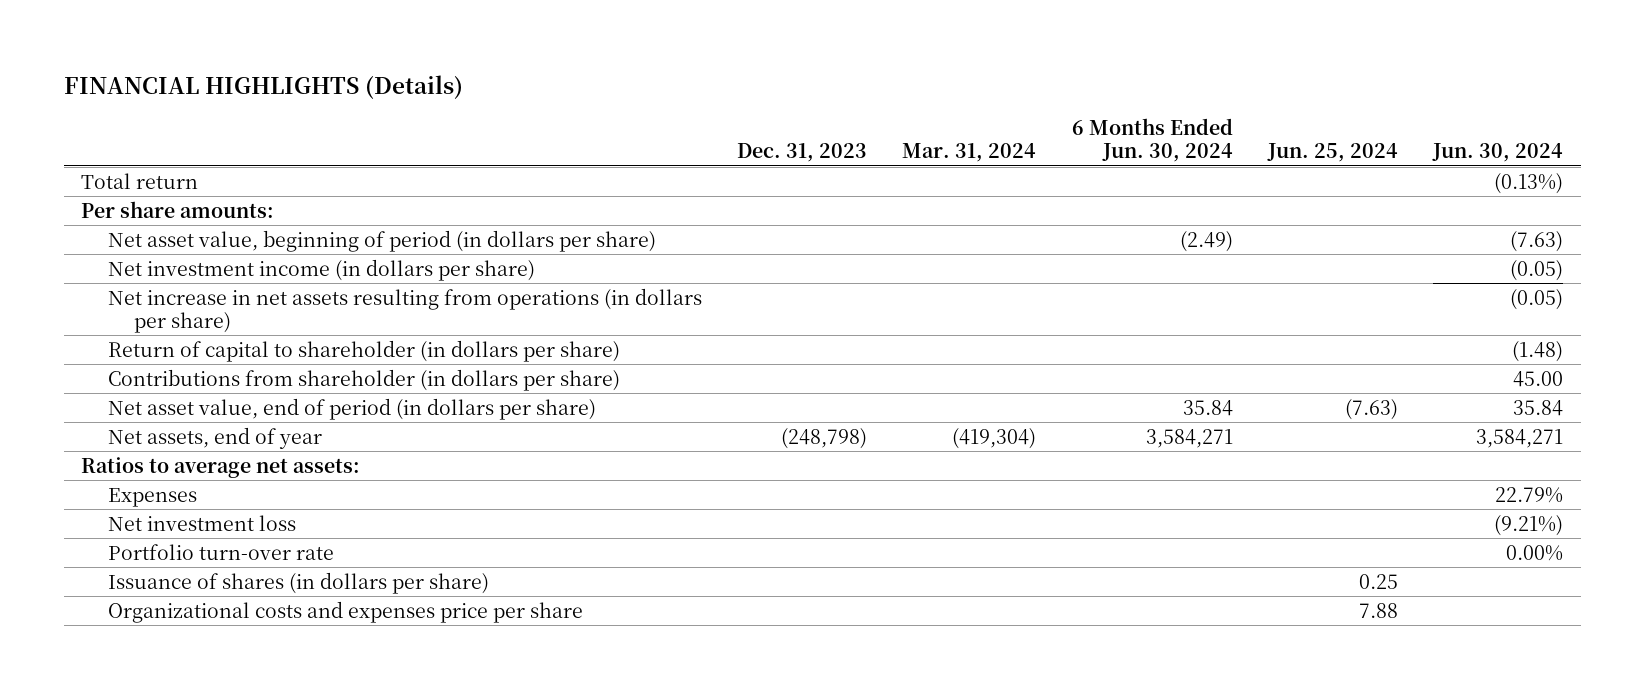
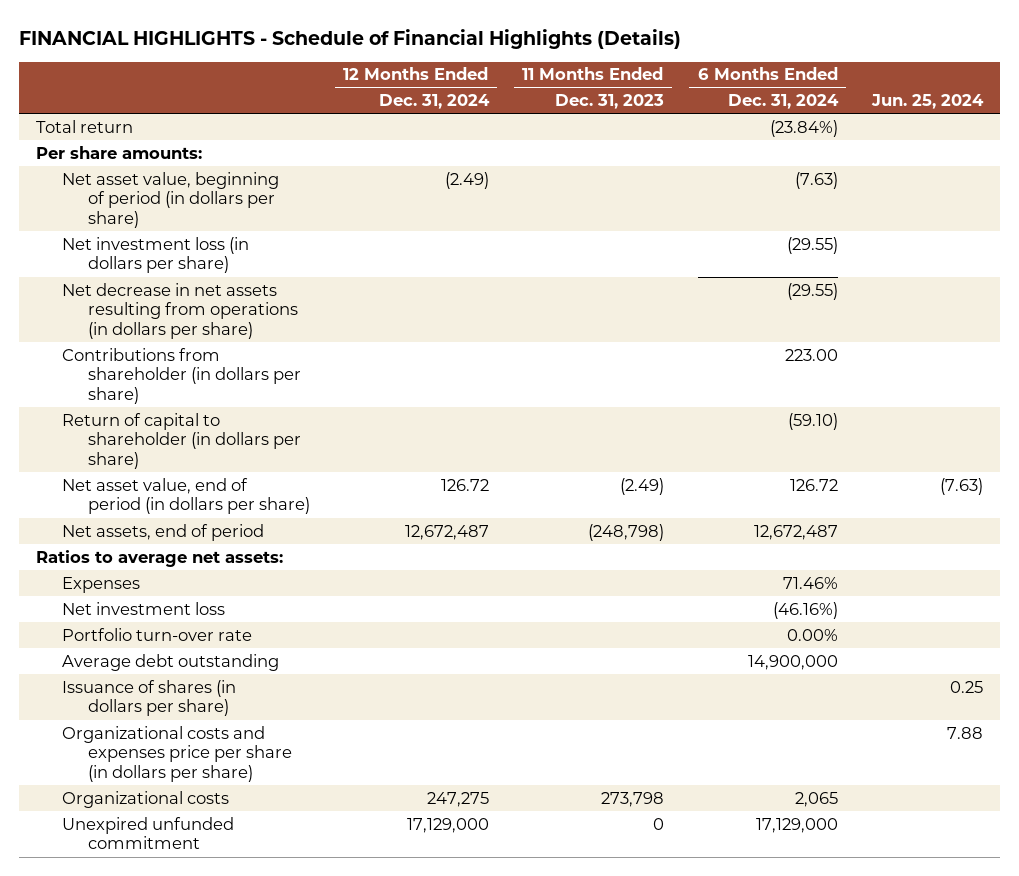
- FINANCIAL HIGHLIGHTS (Details)
+ FINANCIAL HIGHLIGHTS - Schedule of Financial Highlights (Details)
- | Dec. 31, 2023 | Mar. 31, 2024 | 6 Months Ended Jun. 30, 2024 | Jun. 25, 2024 | Jun. 30, 2024
+ | 12 Months Ended Dec. 31, 2024 | 11 Months Ended Dec. 31, 2023 | 6 Months Ended Dec. 31, 2024 | Jun. 25, 2024
- Net investment income (in dollars per share) | | | | | (0.05)
- Net increase in net assets resulting from operations (in dollars per share) | | | | | (0.05)
+ Net investment loss (in dollars per share) | | | (29.55) |
+ Net decrease in net assets resulting from operations (in dollars per share) | | | (29.55) |
moved down: Return of capital to shareholder (in dollars per share) | | | (59.10) |
- Net assets, end of year | (248,798) | (419,304) | 3,584,271 | | 3,584,271
+ Net assets, end of period | 12,672,487 | (248,798) | 12,672,487 |
+ Average debt outstanding | | | 14,900,000 |
- Organizational costs and expenses price per share | | | | 7.88 |
+ Organizational costs and expenses price per share (in dollars per share) | | | | 7.88
+ Organizational costs | 247,275 | 273,798 | 2,065 |
+ Unexpired unfunded commitment | 17,129,000 | 0 | 17,129,000 |

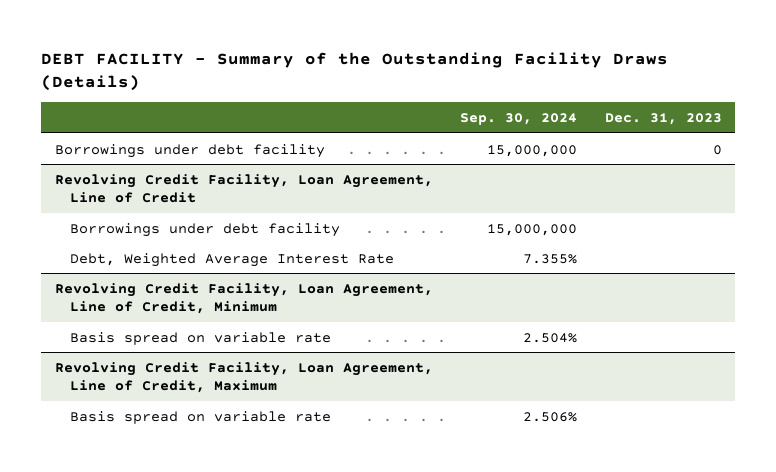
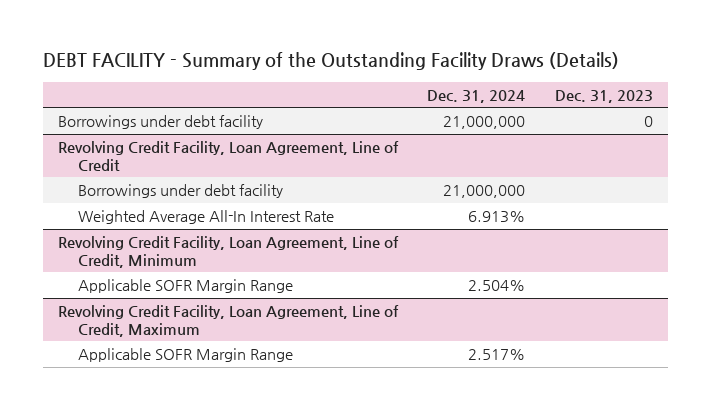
- | Sep. 30, 2024 | Dec. 31, 2023
+ | Dec. 31, 2024 | Dec. 31, 2023
@ Revolving Credit Facility, Loan Agreement, Line of Credit
- Debt, Weighted Average Interest Rate | 7.355% |
+ Weighted Average All-In Interest Rate | 6.913% |
@ Revolving Credit Facility, Loan Agreement, Line of Credit, Minimum
- Basis spread on variable rate | 2.504% |
+ Applicable SOFR Margin Range | 2.504% |
@ Revolving Credit Facility, Loan Agreement, Line of Credit, Maximum
- Basis spread on variable rate | 2.506% |
+ Applicable SOFR Margin Range | 2.517% |

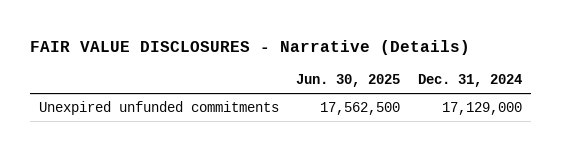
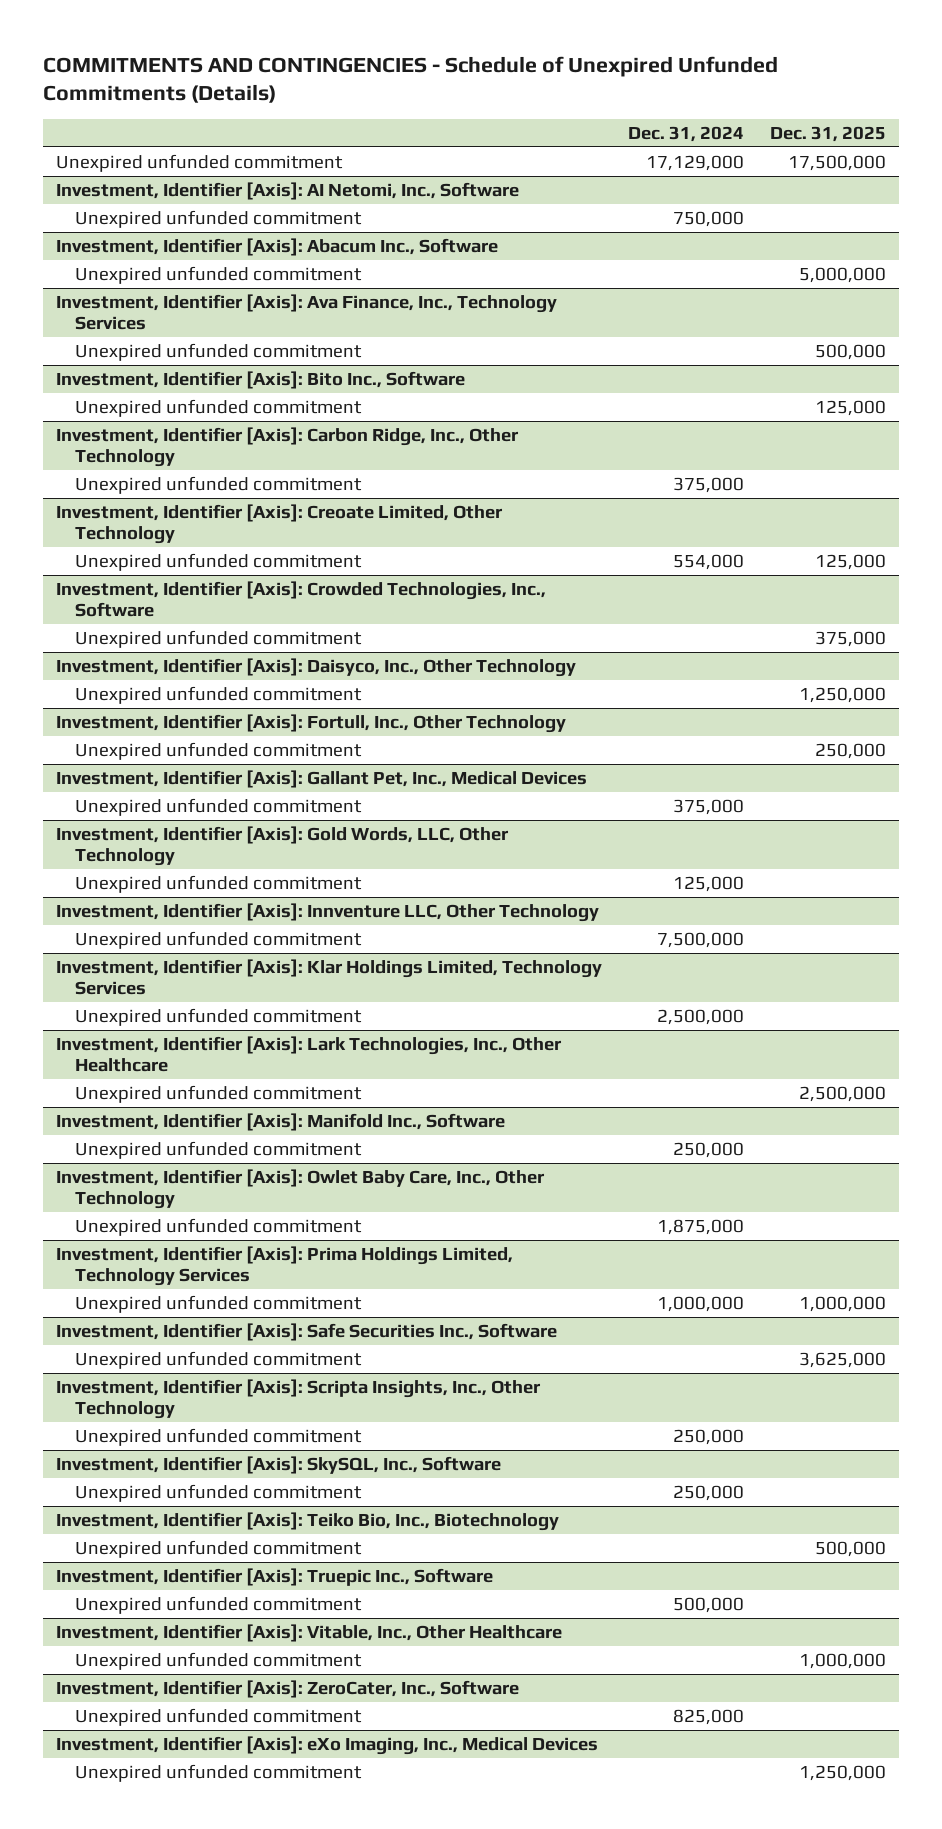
- FAIR VALUE DISCLOSURES - Narrative (Details)
+ COMMITMENTS AND CONTINGENCIES - Schedule of Unexpired Unfunded Commitments (Details)
- | Jun. 30, 2025 | Dec. 31, 2024
+ | Dec. 31, 2024 | Dec. 31, 2025
- Unexpired unfunded commitments | 17,562,500 | 17,129,000
+ Unexpired unfunded commitment | 17,129,000 | 17,500,000
+ Investment, Identifier [Axis]: AI Netomi, Inc., Software
+ Unexpired unfunded commitment | 750,000 |
+ Investment, Identifier [Axis]: Abacum Inc., Software
+ Unexpired unfunded commitment | | 5,000,000
+ Investment, Identifier [Axis]: Ava Finance, Inc., Technology Services
+ Unexpired unfunded commitment | | 500,000
+ Investment, Identifier [Axis]: Bito Inc., Software
+ Unexpired unfunded commitment | | 125,000
+ Investment, Identifier [Axis]: Carbon Ridge, Inc., Other Technology
+ Unexpired unfunded commitment | 375,000 |
+ Investment, Identifier [Axis]: Creoate Limited, Other Technology
+ Unexpired unfunded commitment | 554,000 | 125,000
+ Investment, Identifier [Axis]: Crowded Technologies, Inc., Software
+ Unexpired unfunded commitment | | 375,000
+ Investment, Identifier [Axis]: Daisyco, Inc., Other Technology
+ Unexpired unfunded commitment | | 1,250,000
+ Investment, Identifier [Axis]: Fortull, Inc., Other Technology
+ Unexpired unfunded commitment | | 250,000
+ Investment, Identifier [Axis]: Gallant Pet, Inc., Medical Devices
+ Unexpired unfunded commitment | 375,000 |
+ Investment, Identifier [Axis]: Gold Words, LLC, Other Technology
+ Unexpired unfunded commitment | 125,000 |
+ Investment, Identifier [Axis]: Innventure LLC, Other Technology
+ Unexpired unfunded commitment | 7,500,000 |
+ Investment, Identifier [Axis]: Klar Holdings Limited, Technology Services
+ Unexpired unfunded commitment | 2,500,000 |
+ Investment, Identifier [Axis]: Lark Technologies, Inc., Other Healthcare
+ Unexpired unfunded commitment | | 2,500,000
+ Investment, Identifier [Axis]: Manifold Inc., Software
+ Unexpired unfunded commitment | 250,000 |
+ Investment, Identifier [Axis]: Owlet Baby Care, Inc., Other Technology
+ Unexpired unfunded commitment | 1,875,000 |
+ Investment, Identifier [Axis]: Prima Holdings Limited, Technology Services
+ Unexpired unfunded commitment | 1,000,000 | 1,000,000
+ Investment, Identifier [Axis]: Safe Securities Inc., Software
+ Unexpired unfunded commitment | | 3,625,000
+ Investment, Identifier [Axis]: Scripta Insights, Inc., Other Technology
+ Unexpired unfunded commitment | 250,000 |
+ Investment, Identifier [Axis]: SkySQL, Inc., Software
+ Unexpired unfunded commitment | 250,000 |
+ Investment, Identifier [Axis]: Teiko Bio, Inc., Biotechnology
+ Unexpired unfunded commitment | | 500,000
+ Investment, Identifier [Axis]: Truepic Inc., Software
+ Unexpired unfunded commitment | 500,000 |
+ Investment, Identifier [Axis]: Vitable, Inc., Other Healthcare
+ Unexpired unfunded commitment | | 1,000,000
+ Investment, Identifier [Axis]: ZeroCater, Inc., Software
+ Unexpired unfunded commitment | 825,000 |
+ Investment, Identifier [Axis]: eXo Imaging, Inc., Medical Devices
+ Unexpired unfunded commitment | | 1,250,000

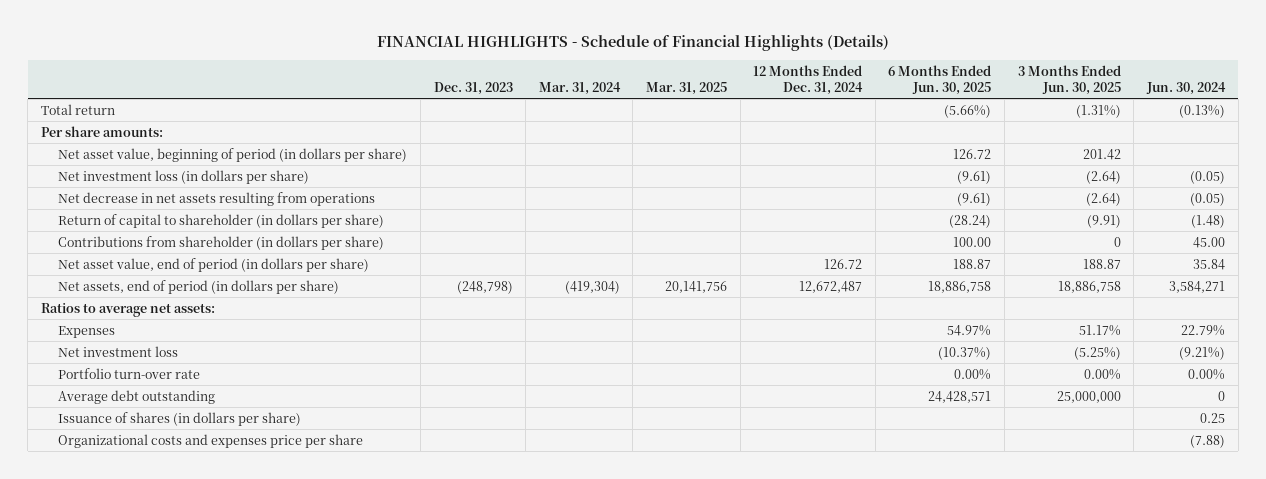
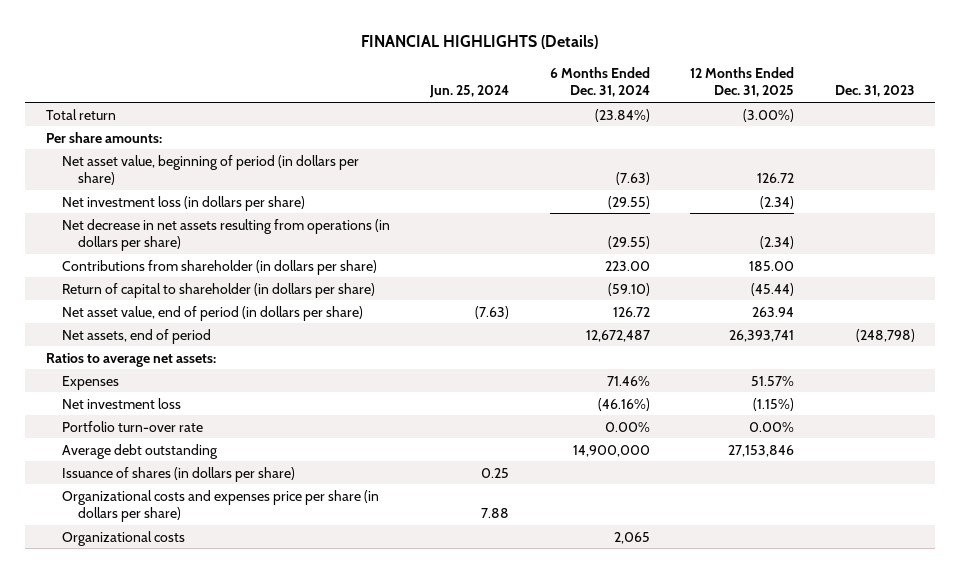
- FINANCIAL HIGHLIGHTS - Schedule of Financial Highlights (Details)
+ FINANCIAL HIGHLIGHTS (Details)
- | Dec. 31, 2023 | Mar. 31, 2024 | Mar. 31, 2025 | 12 Months Ended Dec. 31, 2024 | 6 Months Ended Jun. 30, 2025 | 3 Months Ended Jun. 30, 2025 | Jun. 30, 2024
+ | Jun. 25, 2024 | 6 Months Ended Dec. 31, 2024 | 12 Months Ended Dec. 31, 2025 | Dec. 31, 2023
- Net decrease in net assets resulting from operations | | | | | (9.61) | (2.64) | (0.05)
+ Net decrease in net assets resulting from operations (in dollars per share) | | (29.55) | (2.34) |
moved down: Return of capital to shareholder (in dollars per share) | | (59.10) | (45.44) |
- Net assets, end of period (in dollars per share) | (248,798) | (419,304) | 20,141,756 | 12,672,487 | 18,886,758 | 18,886,758 | 3,584,271
+ Net assets, end of period | | 12,672,487 | 26,393,741 | (248,798)
- Organizational costs and expenses price per share | | | | | | | (7.88)
+ Organizational costs and expenses price per share (in dollars per share) | 7.88 | | |
+ Organizational costs | | 2,065 | |

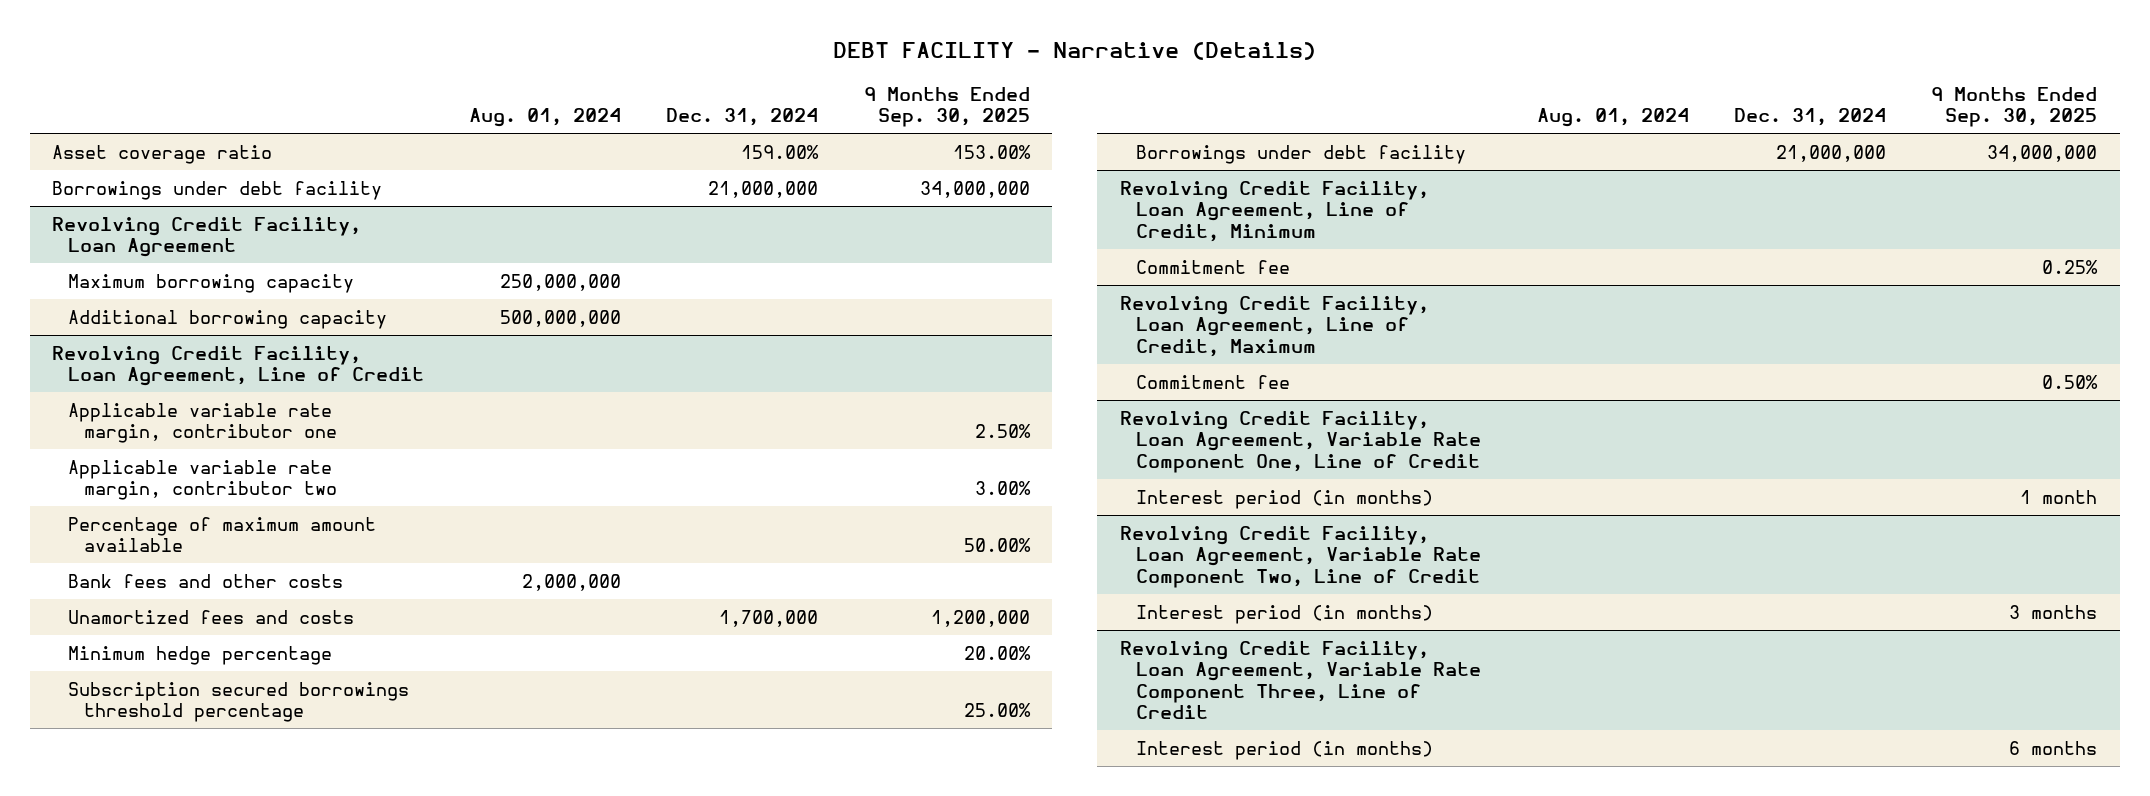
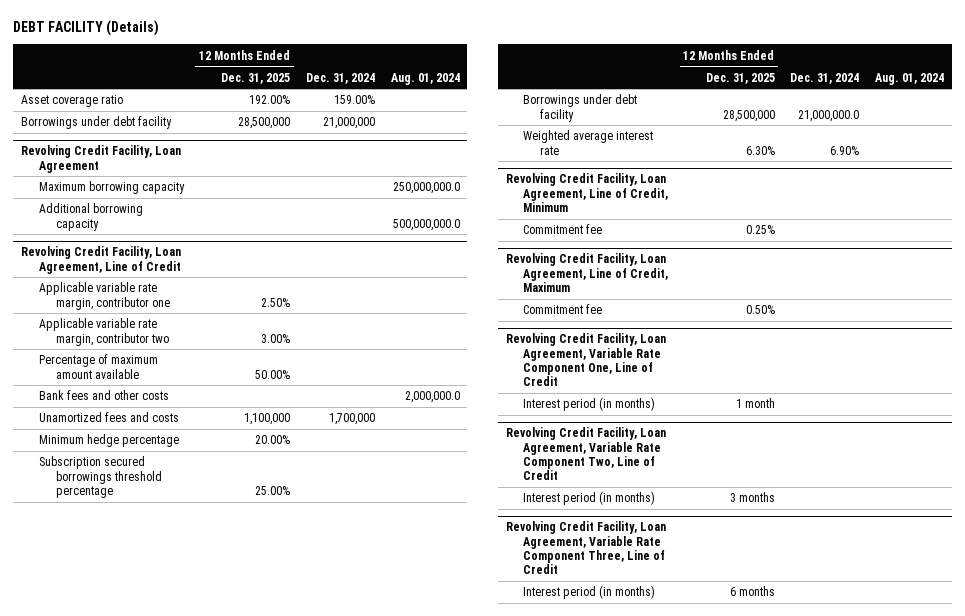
- DEBT FACILITY - Narrative (Details)
+ DEBT FACILITY (Details)
- | Aug. 01, 2024 | Dec. 31, 2024 | 9 Months Ended Sep. 30, 2025
+ | 12 Months Ended Dec. 31, 2025 | Dec. 31, 2024 | Aug. 01, 2024
@ Revolving Credit Facility, Loan Agreement
- Maximum borrowing capacity | 250,000,000 | |
- Additional borrowing capacity | 500,000,000 | |
+ Maximum borrowing capacity | | | 250,000,000.0
+ Additional borrowing capacity | | | 500,000,000.0
@ Revolving Credit Facility, Loan Agreement, Line of Credit
- Bank fees and other costs | 2,000,000 | |
+ Bank fees and other costs | | | 2,000,000.0
- Borrowings under debt facility | | 21,000,000 | 34,000,000
+ Borrowings under debt facility | 28,500,000 | 21,000,000.0 |
+ Weighted average interest rate | 6.30% | 6.90% |

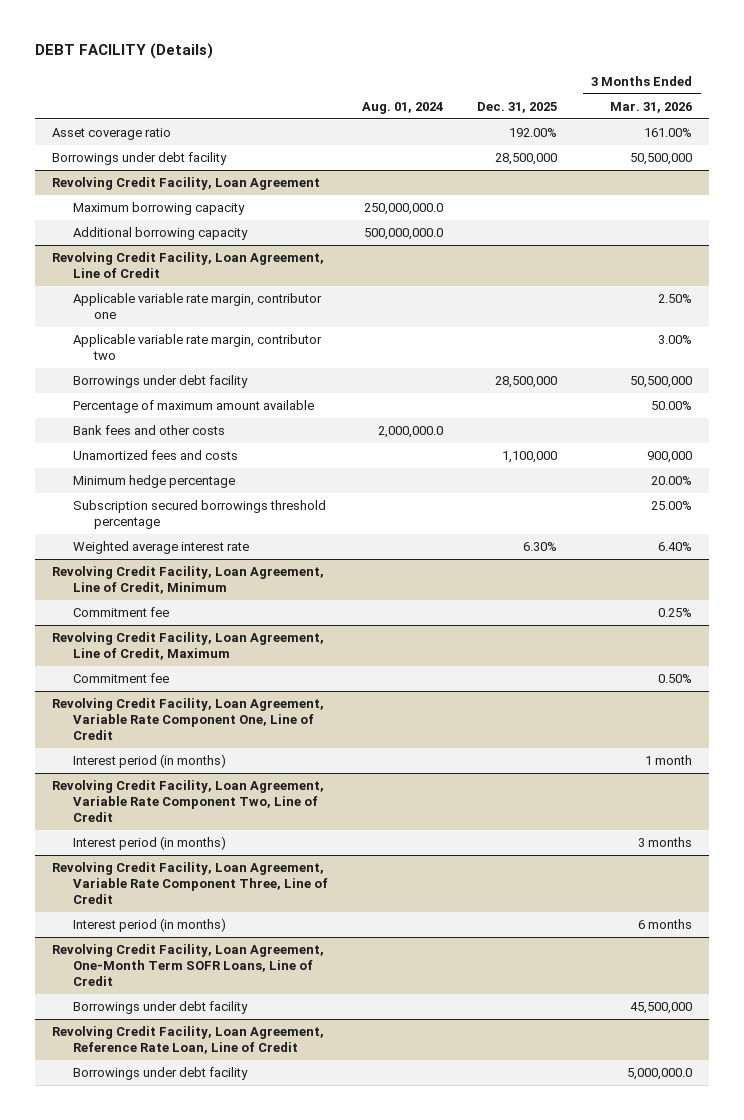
- | 12 Months Ended Dec. 31, 2025 | Dec. 31, 2024 | Aug. 01, 2024
+ | Aug. 01, 2024 | Dec. 31, 2025 | 3 Months Ended Mar. 31, 2026
@ Revolving Credit Facility, Loan Agreement, Line of Credit
moved up: Borrowings under debt facility | | 28,500,000 | 50,500,000
+ Revolving Credit Facility, Loan Agreement, One-Month Term SOFR Loans, Line of Credit
+ Borrowings under debt facility | | | 45,500,000
+ Revolving Credit Facility, Loan Agreement, Reference Rate Loan, Line of Credit
+ Borrowings under debt facility | | | 5,000,000.0

